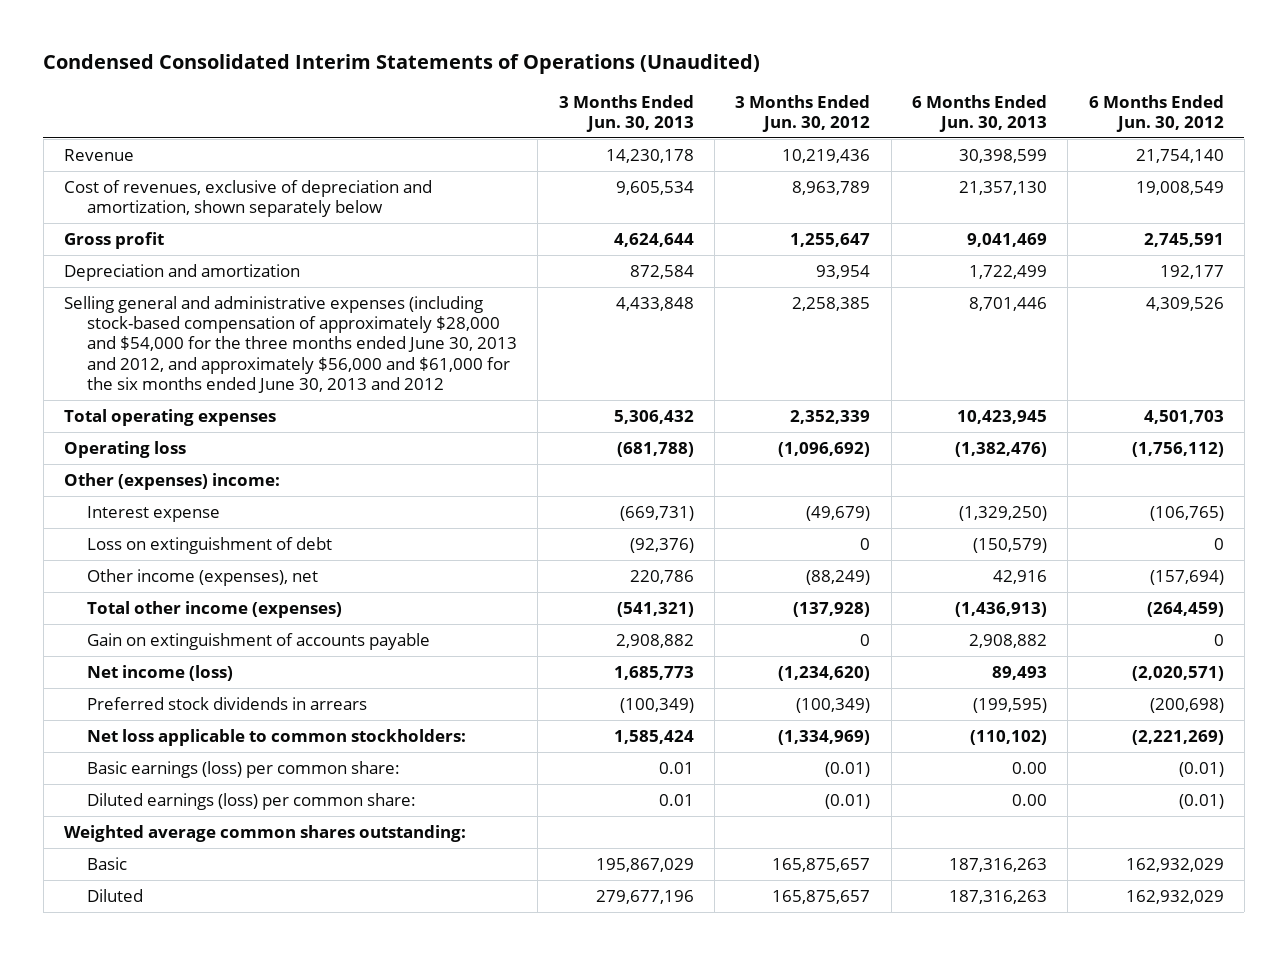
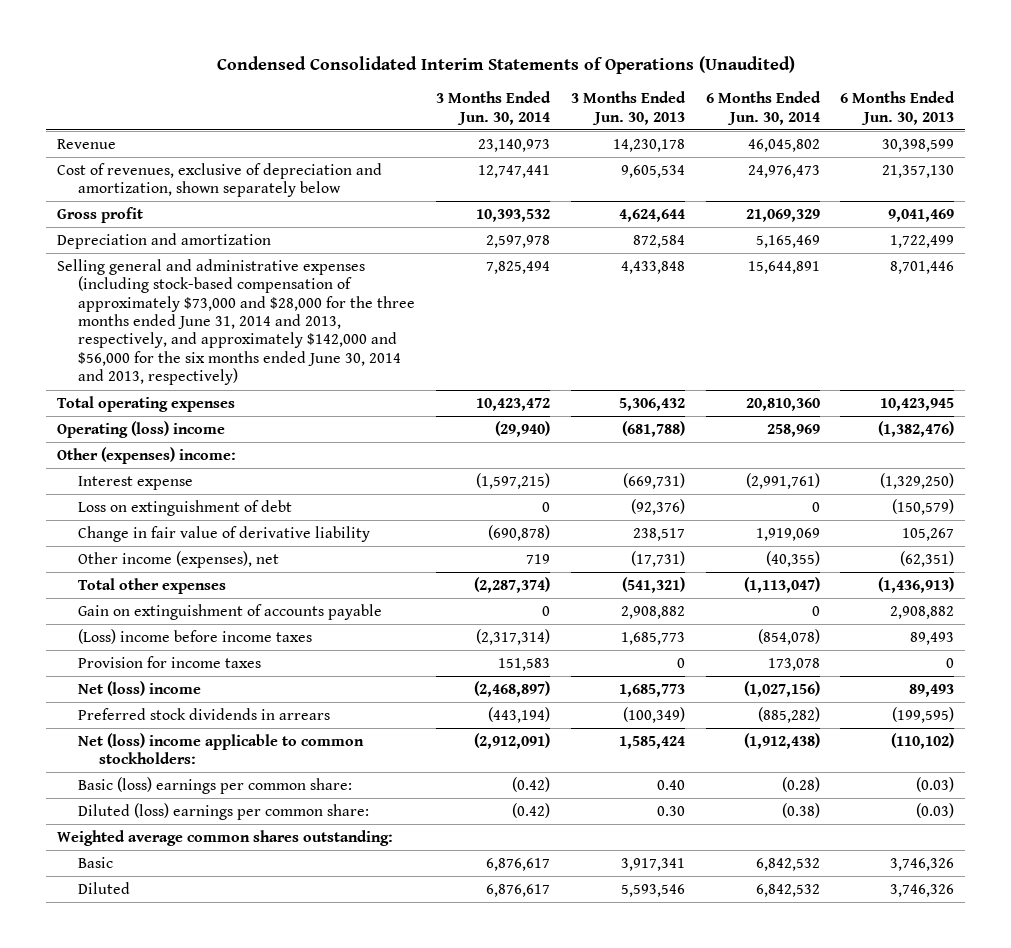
- | 3 Months Ended Jun. 30, 2013 | 3 Months Ended Jun. 30, 2012 | 6 Months Ended Jun. 30, 2013 | 6 Months Ended Jun. 30, 2012
+ | 3 Months Ended Jun. 30, 2014 | 3 Months Ended Jun. 30, 2013 | 6 Months Ended Jun. 30, 2014 | 6 Months Ended Jun. 30, 2013
- Selling general and administrative expenses (including stock-based compensation of approximately $28,000 and $54,000 for the three months ended June 30, 2013 and 2012, and approximately $56,000 and $61,000 for the six months ended June 30, 2013 and 2012 | 4,433,848 | 2,258,385 | 8,701,446 | 4,309,526
+ Selling general and administrative expenses (including stock-based compensation of approximately $73,000 and $28,000 for the three months ended June 31, 2014 and 2013, respectively, and approximately $142,000 and $56,000 for the six months ended June 30, 2014 and 2013, respectively) | 7,825,494 | 4,433,848 | 15,644,891 | 8,701,446
- Operating loss | (681,788) | (1,096,692) | (1,382,476) | (1,756,112)
+ Operating (loss) income | (29,940) | (681,788) | 258,969 | (1,382,476)
- Other income (expenses), net | 220,786 | (88,249) | 42,916 | (157,694)
- Total other income (expenses) | (541,321) | (137,928) | (1,436,913) | (264,459)
+ Change in fair value of derivative liability | (690,878) | 238,517 | 1,919,069 | 105,267
+ Other income (expenses), net | 719 | (17,731) | (40,355) | (62,351)
+ Total other expenses | (2,287,374) | (541,321) | (1,113,047) | (1,436,913)
- Net income (loss) | 1,685,773 | (1,234,620) | 89,493 | (2,020,571)
+ (Loss) income before income taxes | (2,317,314) | 1,685,773 | (854,078) | 89,493
+ Provision for income taxes | 151,583 | 0 | 173,078 | 0
+ Net (loss) income | (2,468,897) | 1,685,773 | (1,027,156) | 89,493
- Net loss applicable to common stockholders: | 1,585,424 | (1,334,969) | (110,102) | (2,221,269)
- Basic earnings (loss) per common share: | 0.01 | (0.01) | 0.00 | (0.01)
- Diluted earnings (loss) per common share: | 0.01 | (0.01) | 0.00 | (0.01)
+ Net (loss) income applicable to common stockholders: | (2,912,091) | 1,585,424 | (1,912,438) | (110,102)
+ Basic (loss) earnings per common share: | (0.42) | 0.40 | (0.28) | (0.03)
+ Diluted (loss) earnings per common share: | (0.42) | 0.30 | (0.38) | (0.03)
- Basic | 195,867,029 | 165,875,657 | 187,316,263 | 162,932,029
- Diluted | 279,677,196 | 165,875,657 | 187,316,263 | 162,932,029
+ Basic | 6,876,617 | 3,917,341 | 6,842,532 | 3,746,326
+ Diluted | 6,876,617 | 5,593,546 | 6,842,532 | 3,746,326

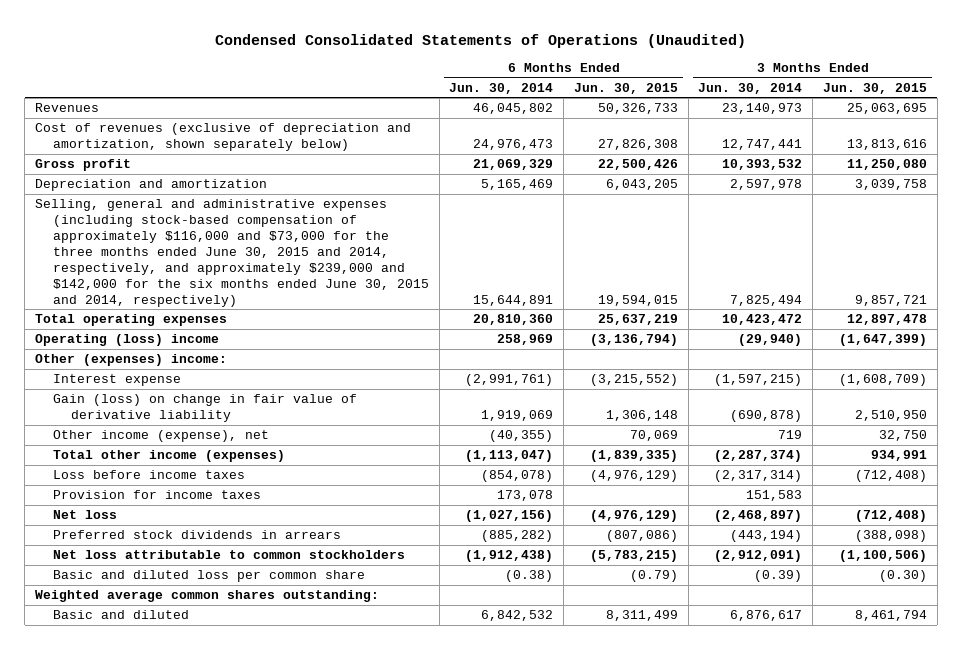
- Condensed Consolidated Interim Statements of Operations (Unaudited)
+ Condensed Consolidated Statements of Operations (Unaudited)
- | 3 Months Ended Jun. 30, 2014 | 3 Months Ended Jun. 30, 2013 | 6 Months Ended Jun. 30, 2014 | 6 Months Ended Jun. 30, 2013
+ | 6 Months Ended Jun. 30, 2014 | 6 Months Ended Jun. 30, 2015 | 3 Months Ended Jun. 30, 2014 | 3 Months Ended Jun. 30, 2015
- Revenue | 23,140,973 | 14,230,178 | 46,045,802 | 30,398,599
- Cost of revenues, exclusive of depreciation and amortization, shown separately below | 12,747,441 | 9,605,534 | 24,976,473 | 21,357,130
+ Revenues | 46,045,802 | 50,326,733 | 23,140,973 | 25,063,695
+ Cost of revenues (exclusive of depreciation and amortization, shown separately below) | 24,976,473 | 27,826,308 | 12,747,441 | 13,813,616
- Selling general and administrative expenses (including stock-based compensation of approximately $73,000 and $28,000 for the three months ended June 31, 2014 and 2013, respectively, and approximately $142,000 and $56,000 for the six months ended June 30, 2014 and 2013, respectively) | 7,825,494 | 4,433,848 | 15,644,891 | 8,701,446
+ Selling, general and administrative expenses (including stock-based compensation of approximately $116,000 and $73,000 for the three months ended June 30, 2015 and 2014, respectively, and approximately $239,000 and $142,000 for the six months ended June 30, 2015 and 2014, respectively) | 15,644,891 | 19,594,015 | 7,825,494 | 9,857,721
- Loss on extinguishment of debt | 0 | (92,376) | 0 | (150,579)
- Change in fair value of derivative liability | (690,878) | 238,517 | 1,919,069 | 105,267
- Other income (expenses), net | 719 | (17,731) | (40,355) | (62,351)
- Total other expenses | (2,287,374) | (541,321) | (1,113,047) | (1,436,913)
- Gain on extinguishment of accounts payable | 0 | 2,908,882 | 0 | 2,908,882
- (Loss) income before income taxes | (2,317,314) | 1,685,773 | (854,078) | 89,493
+ Gain (loss) on change in fair value of derivative liability | 1,919,069 | 1,306,148 | (690,878) | 2,510,950
+ Other income (expense), net | (40,355) | 70,069 | 719 | 32,750
+ Total other income (expenses) | (1,113,047) | (1,839,335) | (2,287,374) | 934,991
+ Loss before income taxes | (854,078) | (4,976,129) | (2,317,314) | (712,408)
- Net (loss) income | (2,468,897) | 1,685,773 | (1,027,156) | 89,493
+ Net loss | (1,027,156) | (4,976,129) | (2,468,897) | (712,408)
- Net (loss) income applicable to common stockholders: | (2,912,091) | 1,585,424 | (1,912,438) | (110,102)
- Basic (loss) earnings per common share: | (0.42) | 0.40 | (0.28) | (0.03)
- Diluted (loss) earnings per common share: | (0.42) | 0.30 | (0.38) | (0.03)
+ Net loss attributable to common stockholders | (1,912,438) | (5,783,215) | (2,912,091) | (1,100,506)
+ Basic and diluted loss per common share | (0.38) | (0.79) | (0.39) | (0.30)
- Basic | 6,876,617 | 3,917,341 | 6,842,532 | 3,746,326
- Diluted | 6,876,617 | 5,593,546 | 6,842,532 | 3,746,326
+ Basic and diluted | 6,842,532 | 8,311,499 | 6,876,617 | 8,461,794

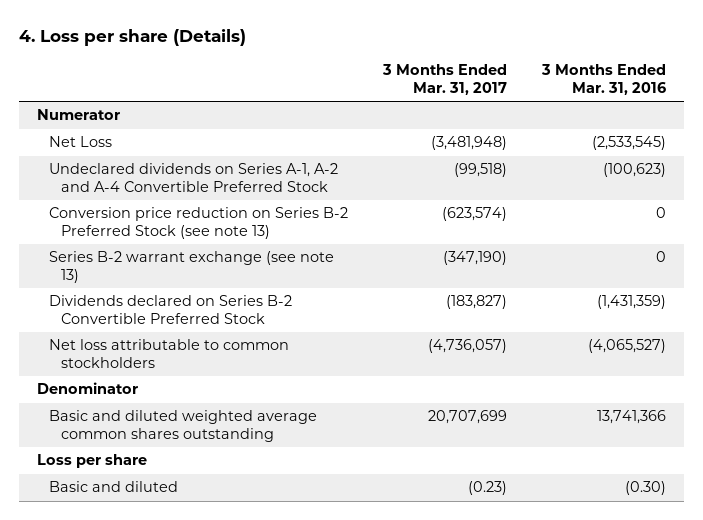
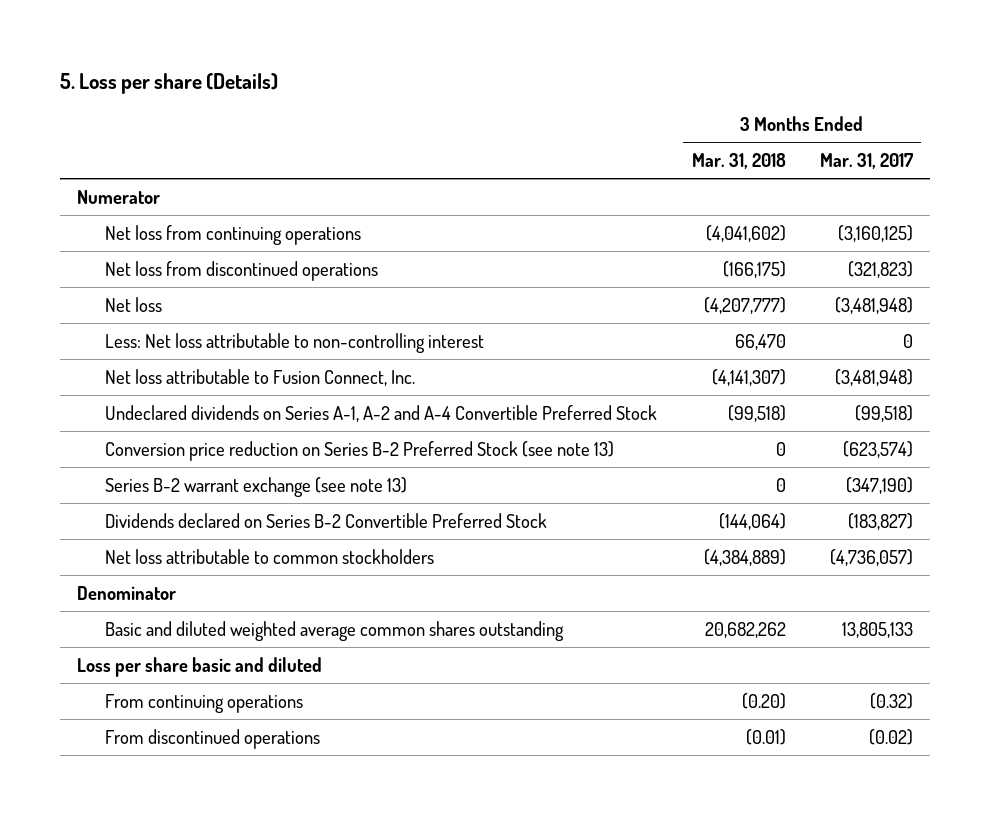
- 4. Loss per share (Details)
+ 5. Loss per share (Details)
- | 3 Months Ended Mar. 31, 2017 | 3 Months Ended Mar. 31, 2016
+ | 3 Months Ended Mar. 31, 2018 | 3 Months Ended Mar. 31, 2017
- Net Loss | (3,481,948) | (2,533,545)
+ Net loss from continuing operations | (4,041,602) | (3,160,125)
+ Net loss from discontinued operations | (166,175) | (321,823)
+ Net loss | (4,207,777) | (3,481,948)
+ Less: Net loss attributable to non-controlling interest | 66,470 | 0
+ Net loss attributable to Fusion Connect, Inc. | (4,141,307) | (3,481,948)
- Basic and diluted weighted average common shares outstanding | 20,707,699 | 13,741,366
- Loss per share
- Basic and diluted | (0.23) | (0.30)
+ Basic and diluted weighted average common shares outstanding | 20,682,262 | 13,805,133
+ Loss per share basic and diluted
+ From continuing operations | (0.20) | (0.32)
+ From discontinued operations | (0.01) | (0.02)

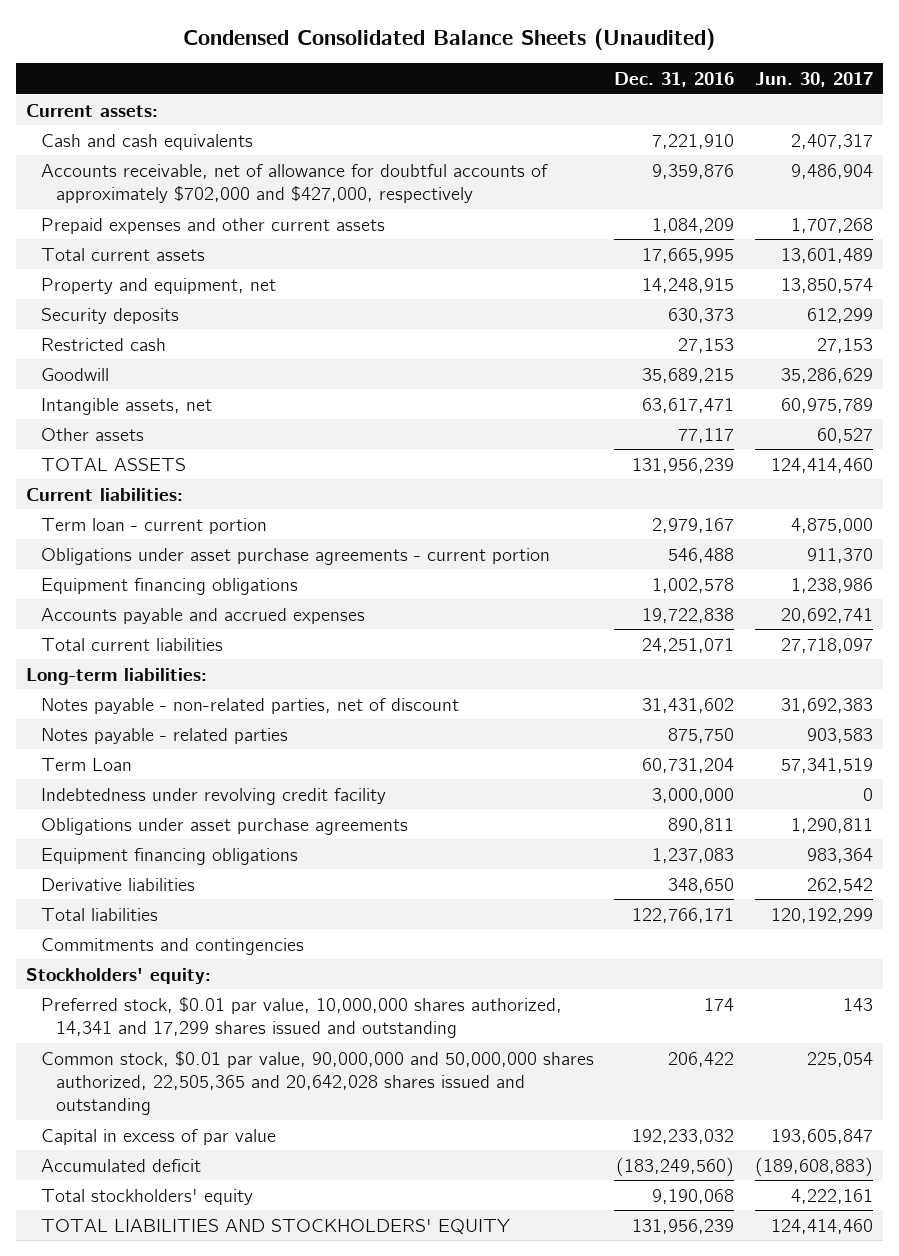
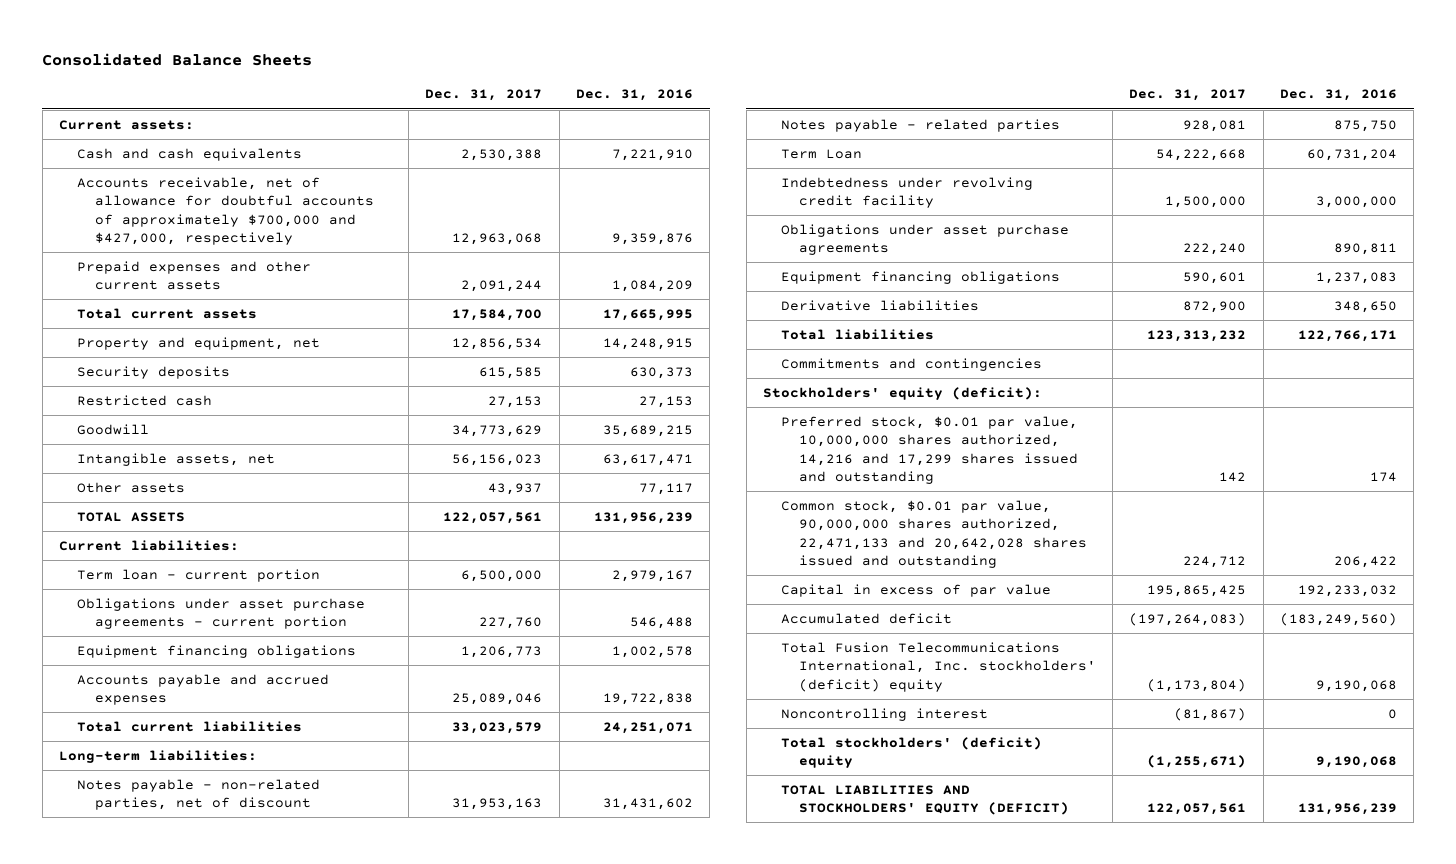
- Condensed Consolidated Balance Sheets (Unaudited)
+ Consolidated Balance Sheets
- | Dec. 31, 2016 | Jun. 30, 2017
+ | Dec. 31, 2017 | Dec. 31, 2016
- Accounts receivable, net of allowance for doubtful accounts of approximately $702,000 and $427,000, respectively | 9,359,876 | 9,486,904
+ Accounts receivable, net of allowance for doubtful accounts of approximately $700,000 and $427,000, respectively | 12,963,068 | 9,359,876
- Stockholders' equity:
- Preferred stock, $0.01 par value, 10,000,000 shares authorized, 14,341 and 17,299 shares issued and outstanding | 174 | 143
- Common stock, $0.01 par value, 90,000,000 and 50,000,000 shares authorized, 22,505,365 and 20,642,028 shares issued and outstanding | 206,422 | 225,054
+ Stockholders' equity (deficit):
+ Preferred stock, $0.01 par value, 10,000,000 shares authorized, 14,216 and 17,299 shares issued and outstanding | 142 | 174
+ Common stock, $0.01 par value, 90,000,000 shares authorized, 22,471,133 and 20,642,028 shares issued and outstanding | 224,712 | 206,422
- Total stockholders' equity | 9,190,068 | 4,222,161
- TOTAL LIABILITIES AND STOCKHOLDERS' EQUITY | 131,956,239 | 124,414,460
+ Total Fusion Telecommunications International, Inc. stockholders' (deficit) equity | (1,173,804) | 9,190,068
+ Noncontrolling interest | (81,867) | 0
+ Total stockholders' (deficit) equity | (1,255,671) | 9,190,068
+ TOTAL LIABILITIES AND STOCKHOLDERS' EQUITY (DEFICIT) | 122,057,561 | 131,956,239

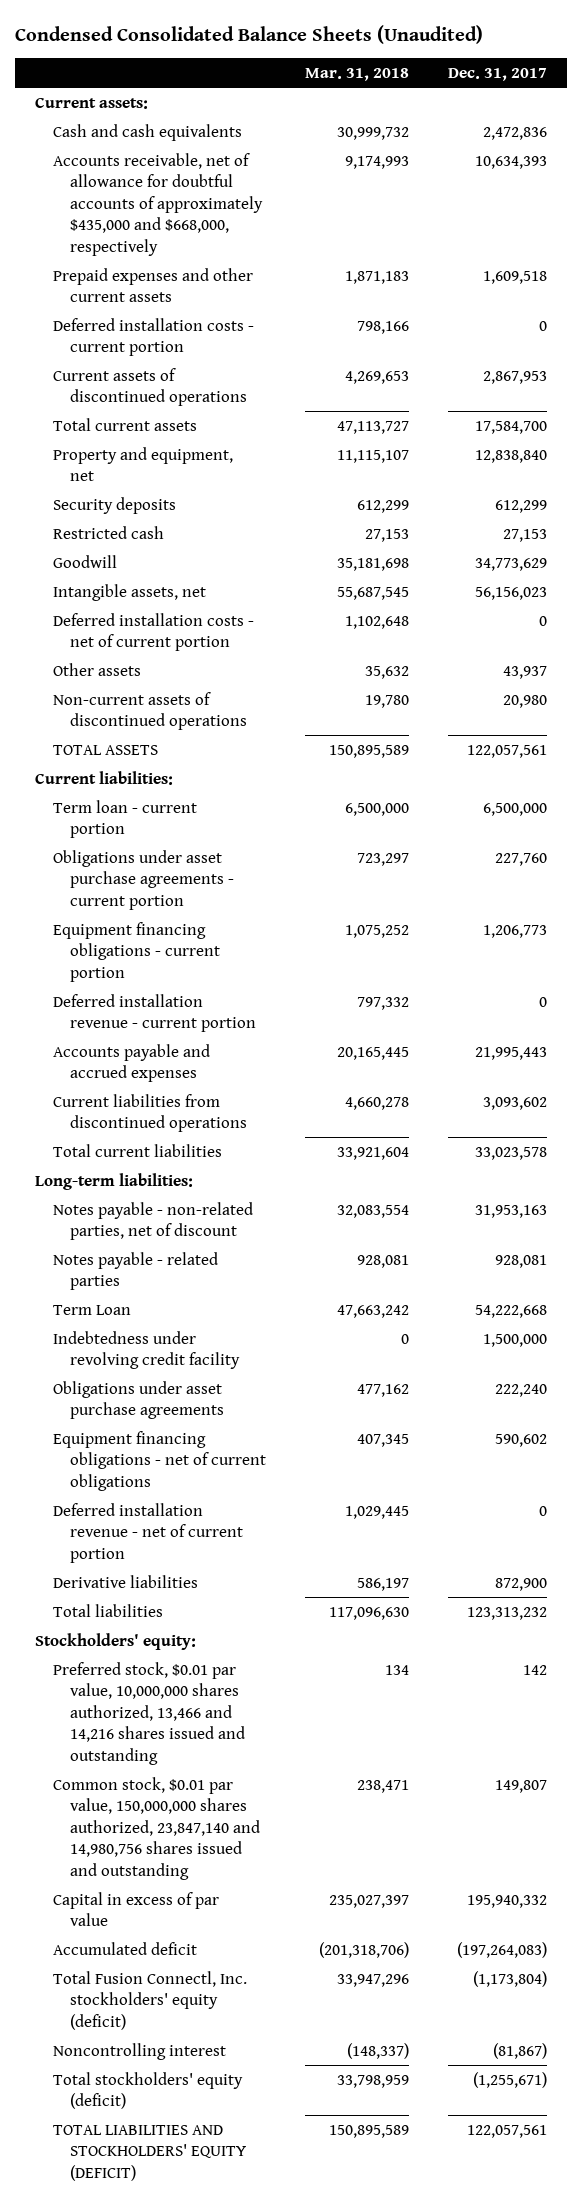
- Consolidated Balance Sheets
+ Condensed Consolidated Balance Sheets (Unaudited)
- | Dec. 31, 2017 | Dec. 31, 2016
+ | Mar. 31, 2018 | Dec. 31, 2017
- Cash and cash equivalents | 2,530,388 | 7,221,910
- Accounts receivable, net of allowance for doubtful accounts of approximately $700,000 and $427,000, respectively | 12,963,068 | 9,359,876
- Prepaid expenses and other current assets | 2,091,244 | 1,084,209
+ Cash and cash equivalents | 30,999,732 | 2,472,836
+ Accounts receivable, net of allowance for doubtful accounts of approximately $435,000 and $668,000, respectively | 9,174,993 | 10,634,393
+ Prepaid expenses and other current assets | 1,871,183 | 1,609,518
+ Deferred installation costs - current portion | 798,166 | 0
+ Current assets of discontinued operations | 4,269,653 | 2,867,953
- Property and equipment, net | 12,856,534 | 14,248,915
- Security deposits | 615,585 | 630,373
+ Property and equipment, net | 11,115,107 | 12,838,840
+ Security deposits | 612,299 | 612,299
+ Deferred installation costs - net of current portion | 1,102,648 | 0
+ Non-current assets of discontinued operations | 19,780 | 20,980
- Equipment financing obligations | 1,206,773 | 1,002,578
- Accounts payable and accrued expenses | 25,089,046 | 19,722,838
- Total current liabilities | 33,023,579 | 24,251,071
+ Equipment financing obligations - current portion | 1,075,252 | 1,206,773
+ Deferred installation revenue - current portion | 797,332 | 0
+ Accounts payable and accrued expenses | 20,165,445 | 21,995,443
+ Current liabilities from discontinued operations | 4,660,278 | 3,093,602
+ Total current liabilities | 33,921,604 | 33,023,578
- Equipment financing obligations | 590,601 | 1,237,083
+ Equipment financing obligations - net of current obligations | 407,345 | 590,602
+ Deferred installation revenue - net of current portion | 1,029,445 | 0
- Commitments and contingencies
- Stockholders' equity (deficit):
- Preferred stock, $0.01 par value, 10,000,000 shares authorized, 14,216 and 17,299 shares issued and outstanding | 142 | 174
- Common stock, $0.01 par value, 90,000,000 shares authorized, 22,471,133 and 20,642,028 shares issued and outstanding | 224,712 | 206,422
- Capital in excess of par value | 195,865,425 | 192,233,032
+ Stockholders' equity:
+ Preferred stock, $0.01 par value, 10,000,000 shares authorized, 13,466 and 14,216 shares issued and outstanding | 134 | 142
+ Common stock, $0.01 par value, 150,000,000 shares authorized, 23,847,140 and 14,980,756 shares issued and outstanding | 238,471 | 149,807
+ Capital in excess of par value | 235,027,397 | 195,940,332
- Total Fusion Telecommunications International, Inc. stockholders' (deficit) equity | (1,173,804) | 9,190,068
+ Total Fusion Connectl, Inc. stockholders' equity (deficit) | 33,947,296 | (1,173,804)
- Total stockholders' (deficit) equity | (1,255,671) | 9,190,068
+ Total stockholders' equity (deficit) | 33,798,959 | (1,255,671)

